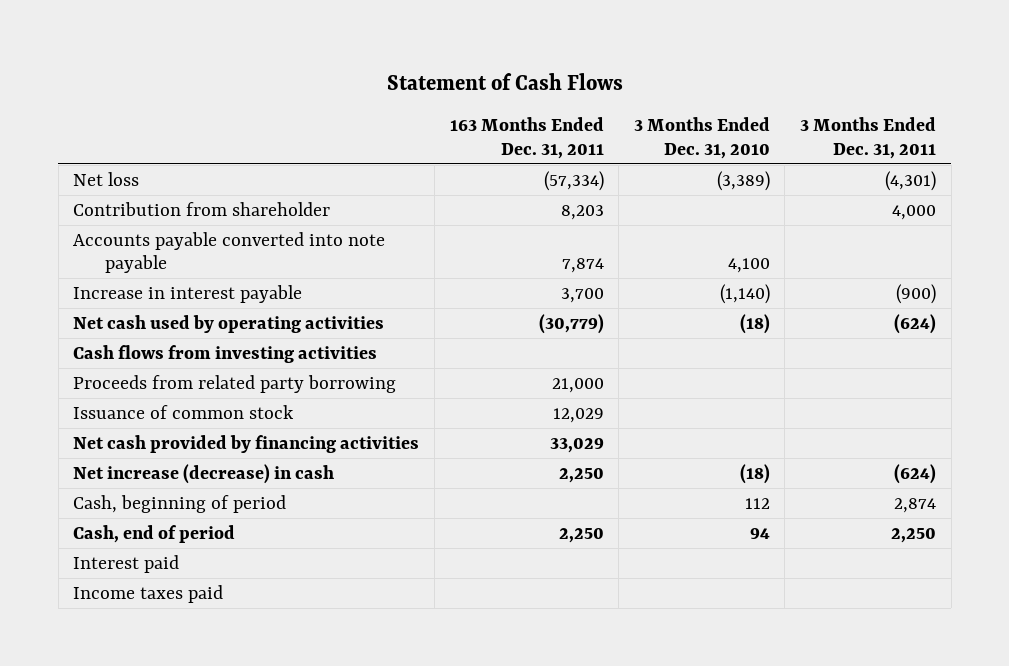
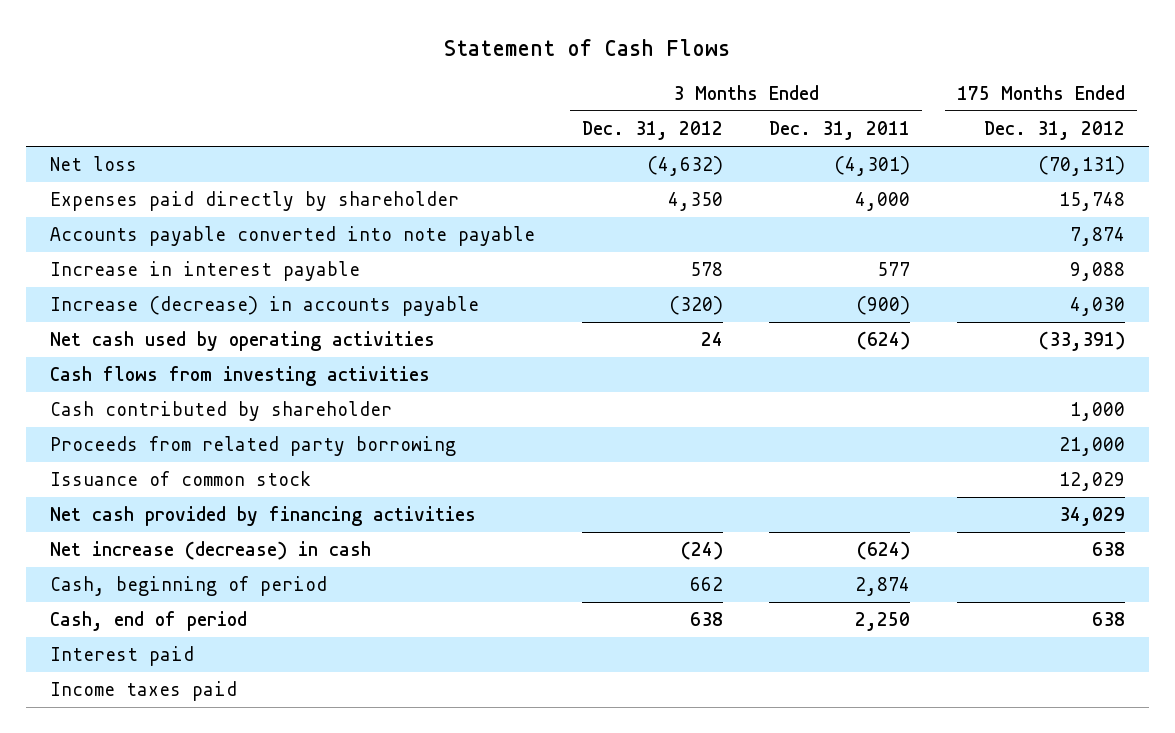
- | 163 Months Ended Dec. 31, 2011 | 3 Months Ended Dec. 31, 2010 | 3 Months Ended Dec. 31, 2011
+ | 3 Months Ended Dec. 31, 2012 | 3 Months Ended Dec. 31, 2011 | 175 Months Ended Dec. 31, 2012
- Contribution from shareholder | 8,203 | | 4,000
+ Expenses paid directly by shareholder | 4,350 | 4,000 | 15,748
- Increase in interest payable | 3,700 | (1,140) | (900)
+ Increase in interest payable | 578 | 577 | 9,088
+ Increase (decrease) in accounts payable | (320) | (900) | 4,030
+ Cash contributed by shareholder | | | 1,000

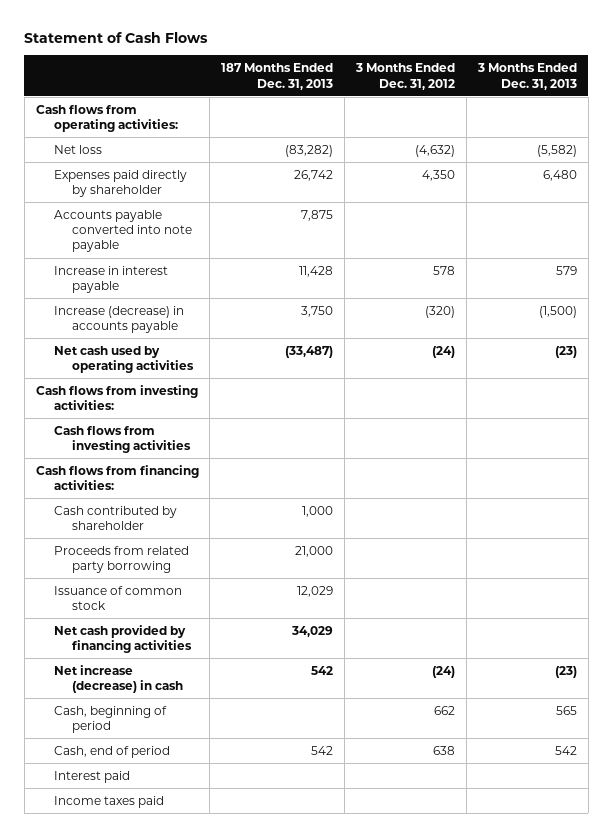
- | 3 Months Ended Dec. 31, 2012 | 3 Months Ended Dec. 31, 2011 | 175 Months Ended Dec. 31, 2012
+ | 187 Months Ended Dec. 31, 2013 | 3 Months Ended Dec. 31, 2012 | 3 Months Ended Dec. 31, 2013
+ Cash flows from operating activities:
- Net cash used by operating activities | 24 | (624) | (33,391)
+ Net cash used by operating activities | (33,487) | (24) | (23)
+ Cash flows from investing activities:
+ Cash flows from financing activities:

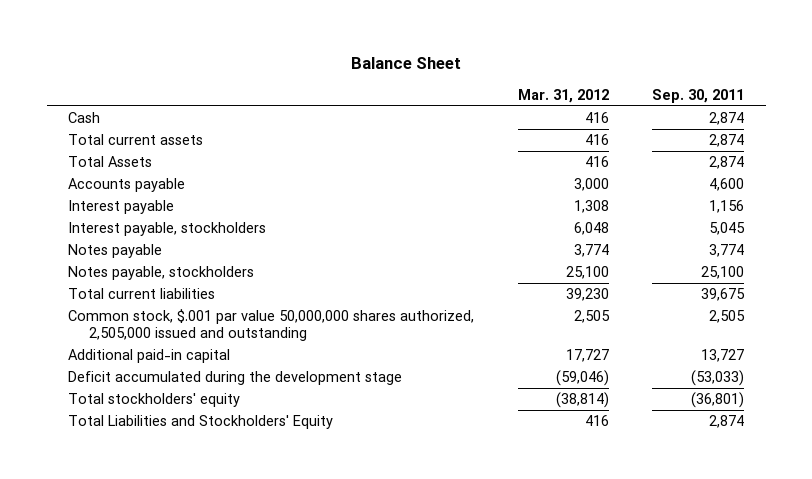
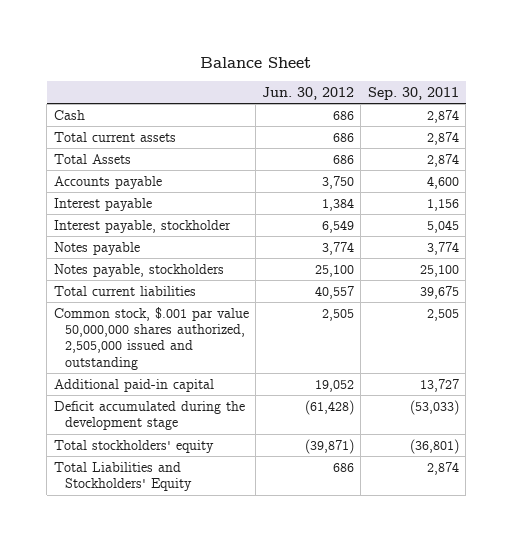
- | Mar. 31, 2012 | Sep. 30, 2011
+ | Jun. 30, 2012 | Sep. 30, 2011
- Interest payable, stockholders | 6,048 | 5,045
+ Interest payable, stockholder | 6,549 | 5,045

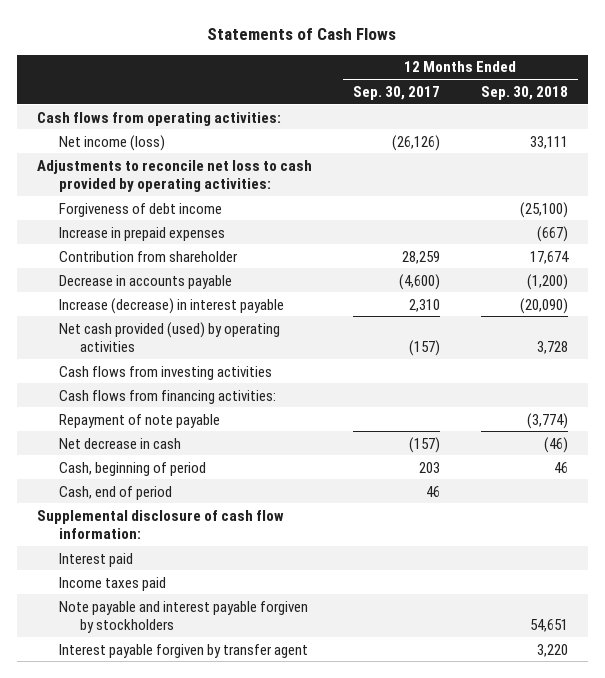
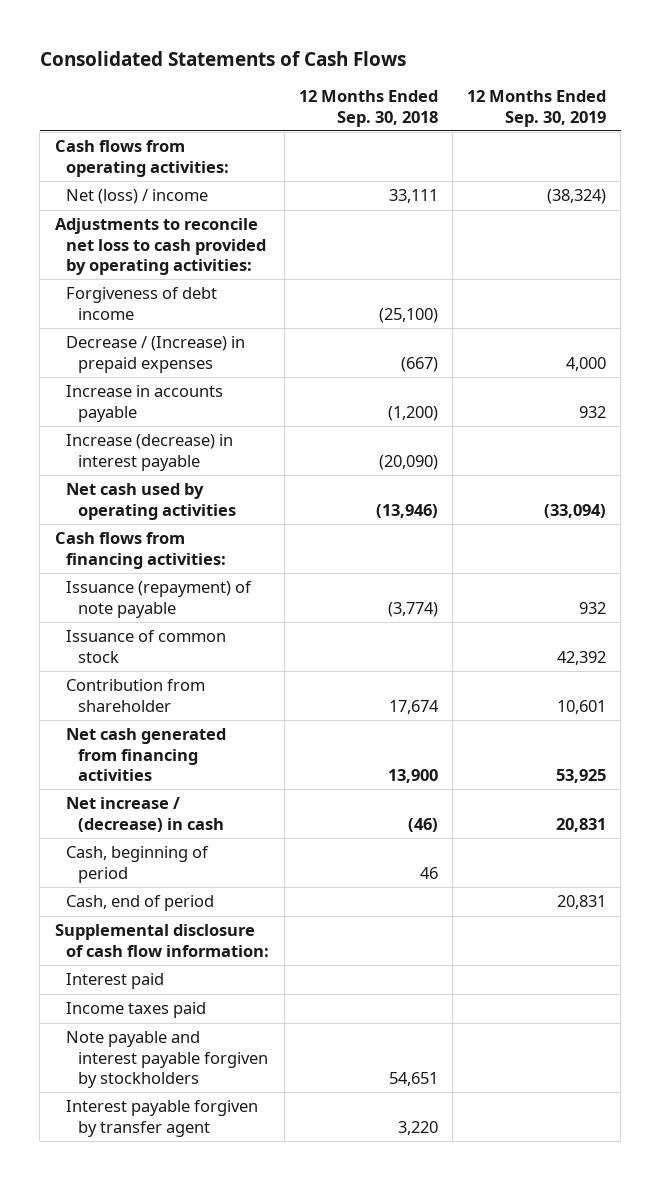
- Statements of Cash Flows
+ Consolidated Statements of Cash Flows
- | 12 Months Ended Sep. 30, 2017 | 12 Months Ended Sep. 30, 2018
+ | 12 Months Ended Sep. 30, 2018 | 12 Months Ended Sep. 30, 2019
- Net income (loss) | (26,126) | 33,111
+ Net (loss) / income | 33,111 | (38,324)
- Increase in prepaid expenses | | (667)
- Decrease in accounts payable | (4,600) | (1,200)
+ Decrease / (Increase) in prepaid expenses | (667) | 4,000
+ Increase in accounts payable | (1,200) | 932
- Net cash provided (used) by operating activities | (157) | 3,728
- Cash flows from investing activities
+ Net cash used by operating activities | (13,946) | (33,094)
- Repayment of note payable | | (3,774)
- Net decrease in cash | (157) | (46)
+ Issuance (repayment) of note payable | (3,774) | 932
+ Issuance of common stock | | 42,392
moved down: Contribution from shareholder | 17,674 | 10,601
+ Net cash generated from financing activities | 13,900 | 53,925
+ Net increase / (decrease) in cash | (46) | 20,831

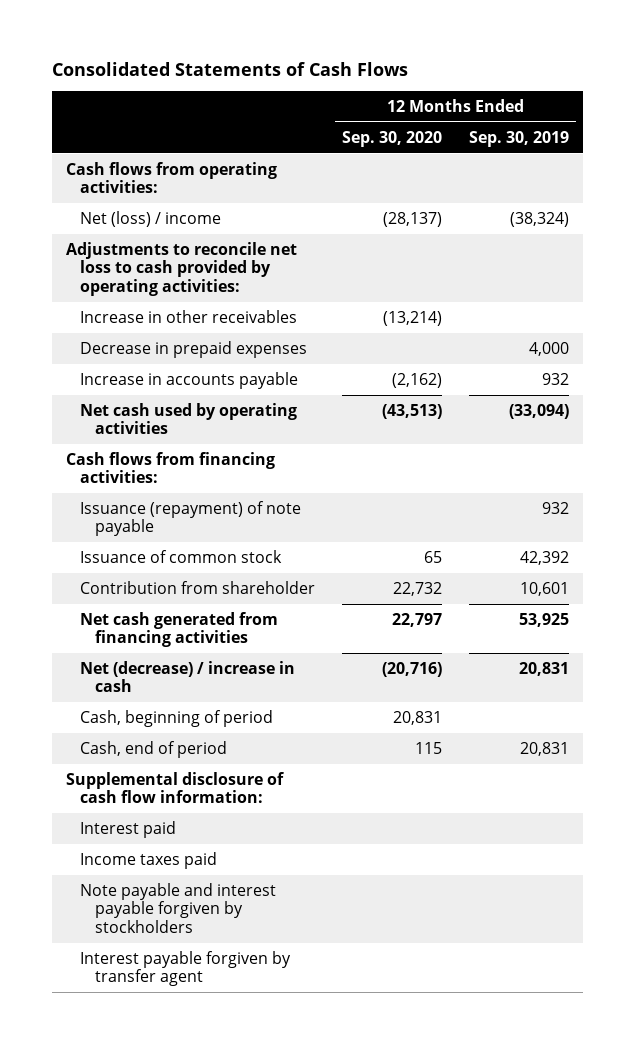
- | 12 Months Ended Sep. 30, 2018 | 12 Months Ended Sep. 30, 2019
+ | 12 Months Ended Sep. 30, 2020 | 12 Months Ended Sep. 30, 2019
- Forgiveness of debt income | (25,100) |
- Decrease / (Increase) in prepaid expenses | (667) | 4,000
+ Increase in other receivables | (13,214) |
+ Decrease in prepaid expenses | | 4,000
- Increase (decrease) in interest payable | (20,090) |
- Net increase / (decrease) in cash | (46) | 20,831
+ Net (decrease) / increase in cash | (20,716) | 20,831

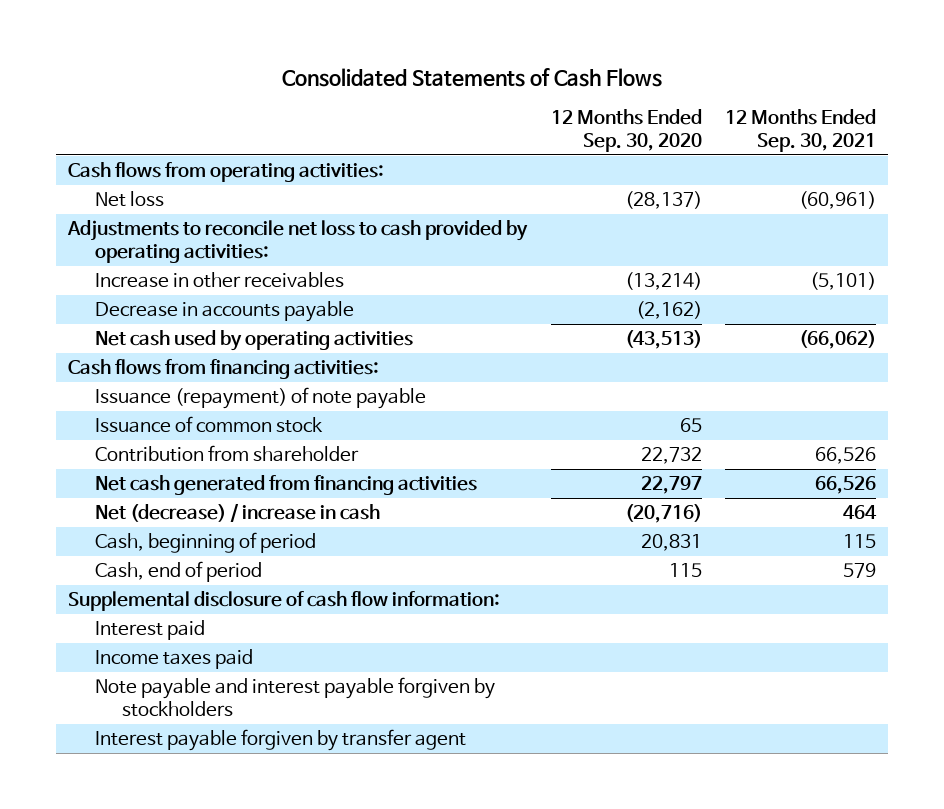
- | 12 Months Ended Sep. 30, 2020 | 12 Months Ended Sep. 30, 2019
+ | 12 Months Ended Sep. 30, 2020 | 12 Months Ended Sep. 30, 2021
- Net (loss) / income | (28,137) | (38,324)
+ Net loss | (28,137) | (60,961)
- Decrease in prepaid expenses | | 4,000
- Increase in accounts payable | (2,162) | 932
+ Decrease in accounts payable | (2,162) |

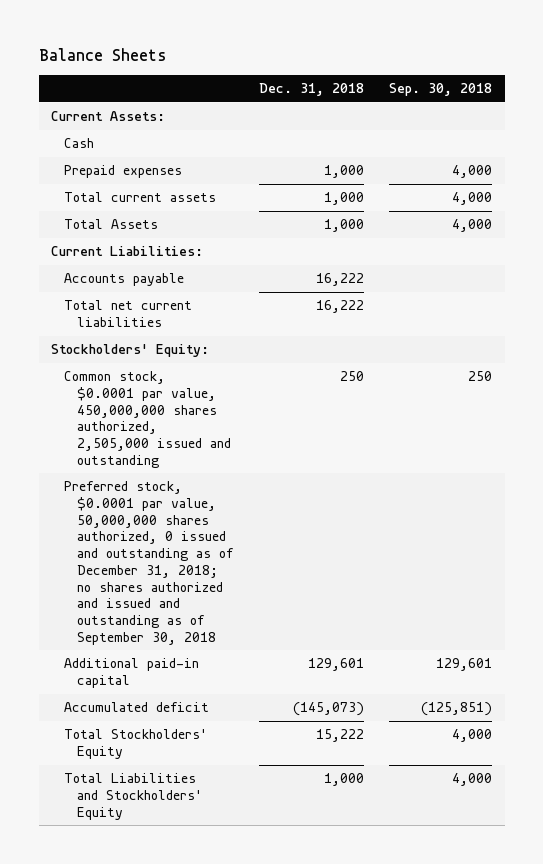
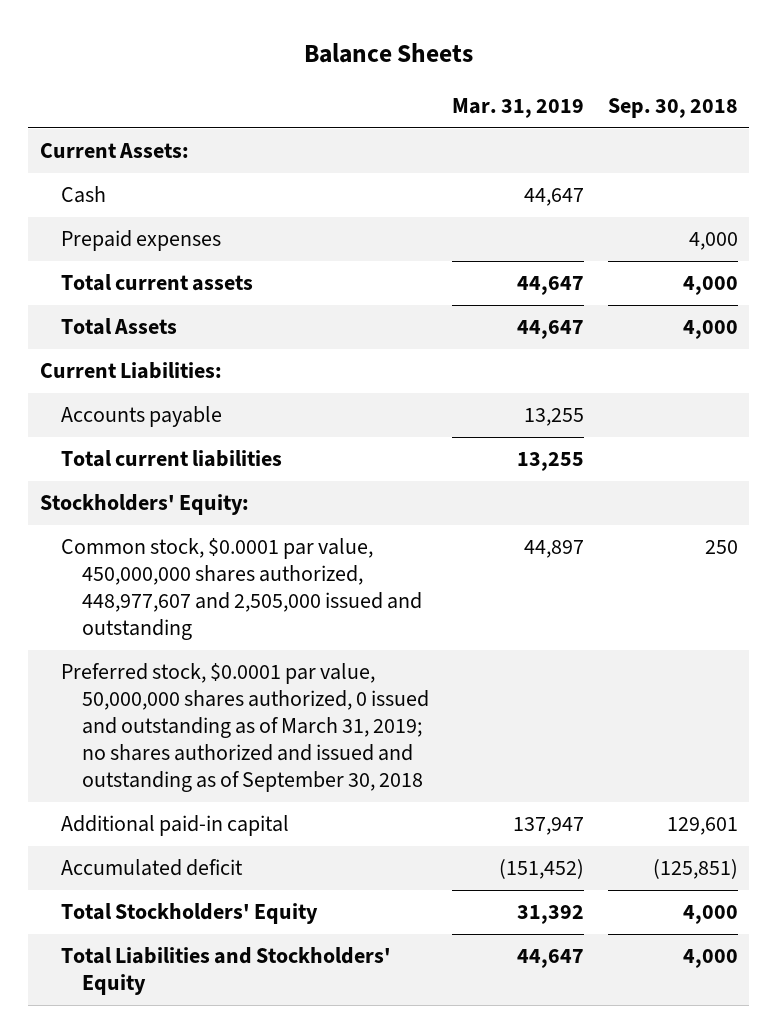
- | Dec. 31, 2018 | Sep. 30, 2018
+ | Mar. 31, 2019 | Sep. 30, 2018
- Total net current liabilities | 16,222 |
+ Total current liabilities | 13,255 |
- Common stock, $0.0001 par value, 450,000,000 shares authorized, 2,505,000 issued and outstanding | 250 | 250
- Preferred stock, $0.0001 par value, 50,000,000 shares authorized, 0 issued and outstanding as of December 31, 2018; no shares authorized and issued and outstanding as of September 30, 2018
+ Common stock, $0.0001 par value, 450,000,000 shares authorized, 448,977,607 and 2,505,000 issued and outstanding | 44,897 | 250
+ Preferred stock, $0.0001 par value, 50,000,000 shares authorized, 0 issued and outstanding as of March 31, 2019; no shares authorized and issued and outstanding as of September 30, 2018

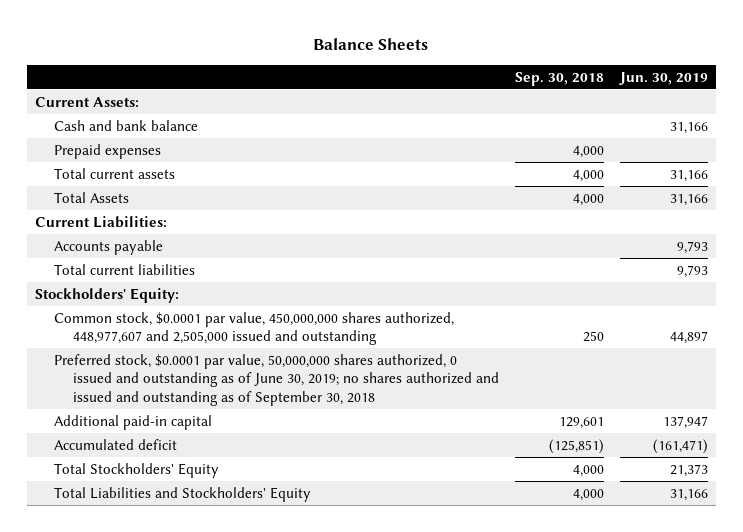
- | Mar. 31, 2019 | Sep. 30, 2018
+ | Sep. 30, 2018 | Jun. 30, 2019
- Cash | 44,647 |
+ Cash and bank balance | | 31,166
- Preferred stock, $0.0001 par value, 50,000,000 shares authorized, 0 issued and outstanding as of March 31, 2019; no shares authorized and issued and outstanding as of September 30, 2018
+ Preferred stock, $0.0001 par value, 50,000,000 shares authorized, 0 issued and outstanding as of June 30, 2019; no shares authorized and issued and outstanding as of September 30, 2018

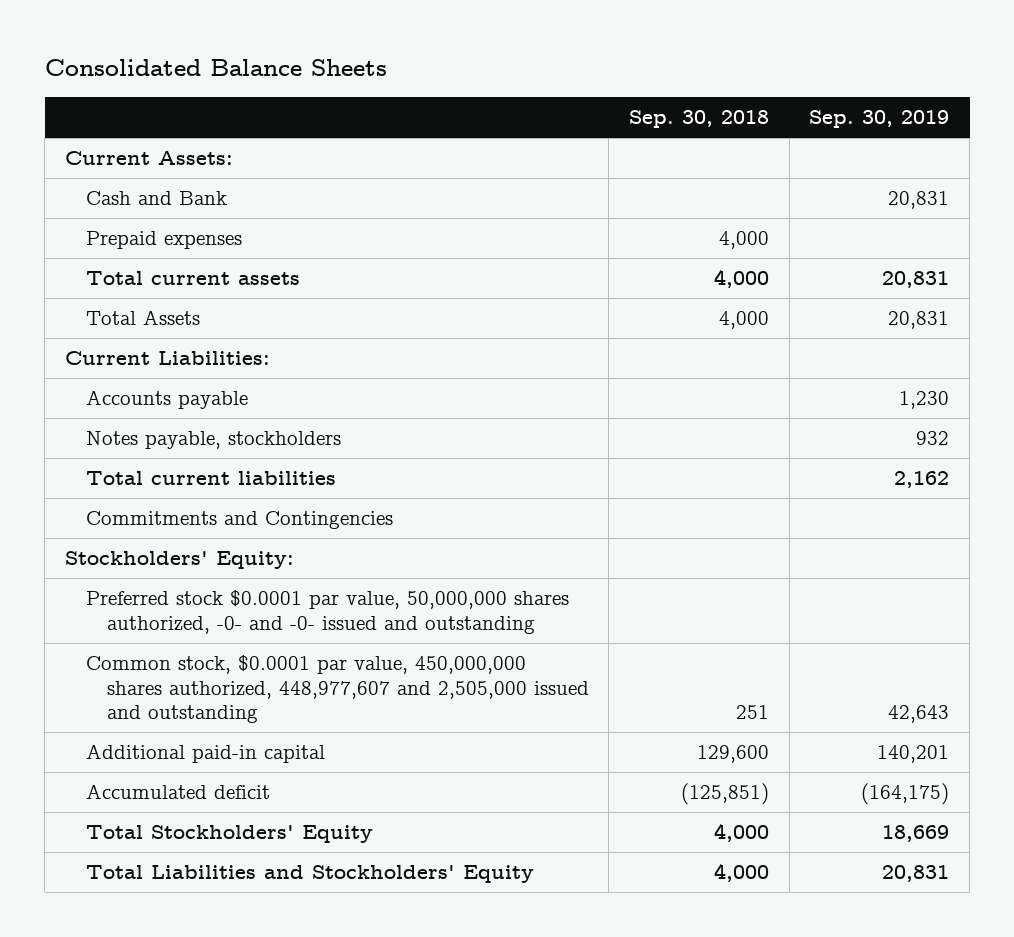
- Balance Sheets
+ Consolidated Balance Sheets
- | Sep. 30, 2018 | Jun. 30, 2019
+ | Sep. 30, 2018 | Sep. 30, 2019
- Cash and bank balance | | 31,166
+ Cash and Bank | | 20,831
+ Notes payable, stockholders | | 932
+ Commitments and Contingencies
- Common stock, $0.0001 par value, 450,000,000 shares authorized, 448,977,607 and 2,505,000 issued and outstanding | 250 | 44,897
- Preferred stock, $0.0001 par value, 50,000,000 shares authorized, 0 issued and outstanding as of June 30, 2019; no shares authorized and issued and outstanding as of September 30, 2018
- Additional paid-in capital | 129,601 | 137,947
+ Preferred stock $0.0001 par value, 50,000,000 shares authorized, -0- and -0- issued and outstanding
+ Common stock, $0.0001 par value, 450,000,000 shares authorized, 448,977,607 and 2,505,000 issued and outstanding | 251 | 42,643
+ Additional paid-in capital | 129,600 | 140,201

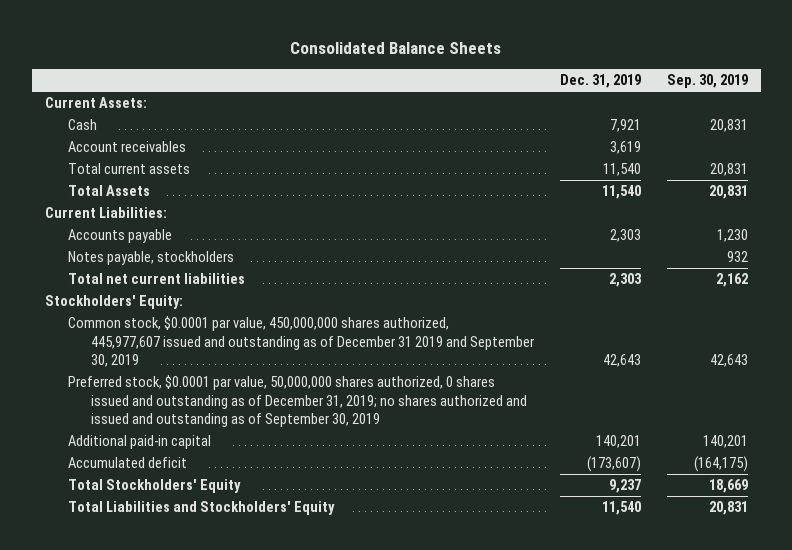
- | Sep. 30, 2018 | Sep. 30, 2019
+ | Dec. 31, 2019 | Sep. 30, 2019
- Cash and Bank | | 20,831
- Prepaid expenses | 4,000 |
+ Cash | 7,921 | 20,831
+ Account receivables | 3,619 |
- Total current liabilities | | 2,162
- Commitments and Contingencies
+ Total net current liabilities | 2,303 | 2,162
- Preferred stock $0.0001 par value, 50,000,000 shares authorized, -0- and -0- issued and outstanding
- Common stock, $0.0001 par value, 450,000,000 shares authorized, 448,977,607 and 2,505,000 issued and outstanding | 251 | 42,643
+ Common stock, $0.0001 par value, 450,000,000 shares authorized, 445,977,607 issued and outstanding as of December 31 2019 and September 30, 2019 | 42,643 | 42,643
+ Preferred stock, $0.0001 par value, 50,000,000 shares authorized, 0 shares issued and outstanding as of December 31, 2019; no shares authorized and issued and outstanding as of September 30, 2019

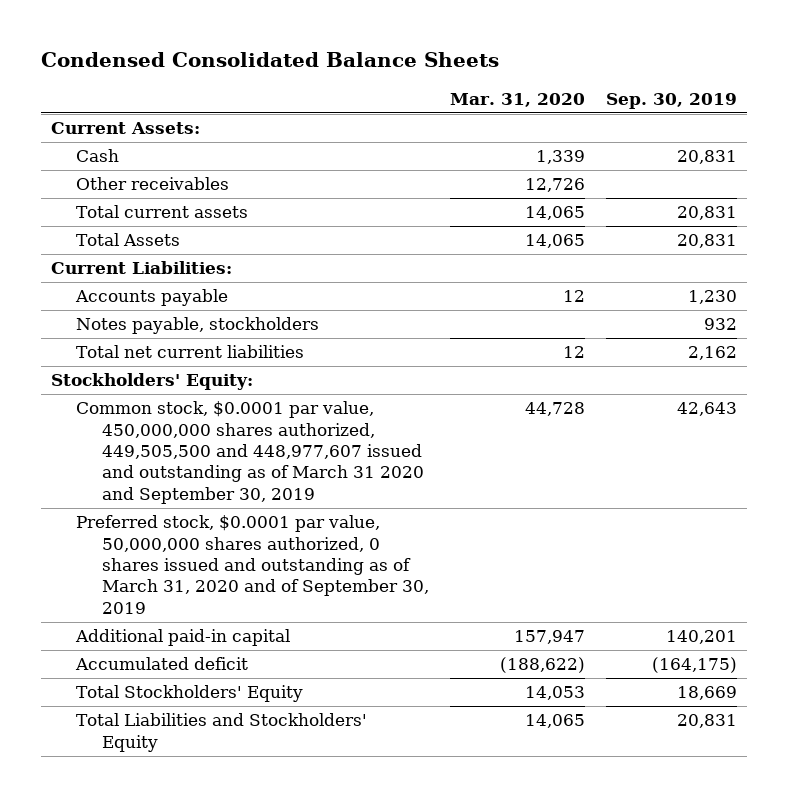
- Consolidated Balance Sheets
+ Condensed Consolidated Balance Sheets
- | Dec. 31, 2019 | Sep. 30, 2019
+ | Mar. 31, 2020 | Sep. 30, 2019
- Account receivables | 3,619 |
+ Other receivables | 12,726 |
- Common stock, $0.0001 par value, 450,000,000 shares authorized, 445,977,607 issued and outstanding as of December 31 2019 and September 30, 2019 | 42,643 | 42,643
- Preferred stock, $0.0001 par value, 50,000,000 shares authorized, 0 shares issued and outstanding as of December 31, 2019; no shares authorized and issued and outstanding as of September 30, 2019
+ Common stock, $0.0001 par value, 450,000,000 shares authorized, 449,505,500 and 448,977,607 issued and outstanding as of March 31 2020 and September 30, 2019 | 44,728 | 42,643
+ Preferred stock, $0.0001 par value, 50,000,000 shares authorized, 0 shares issued and outstanding as of March 31, 2020 and of September 30, 2019

